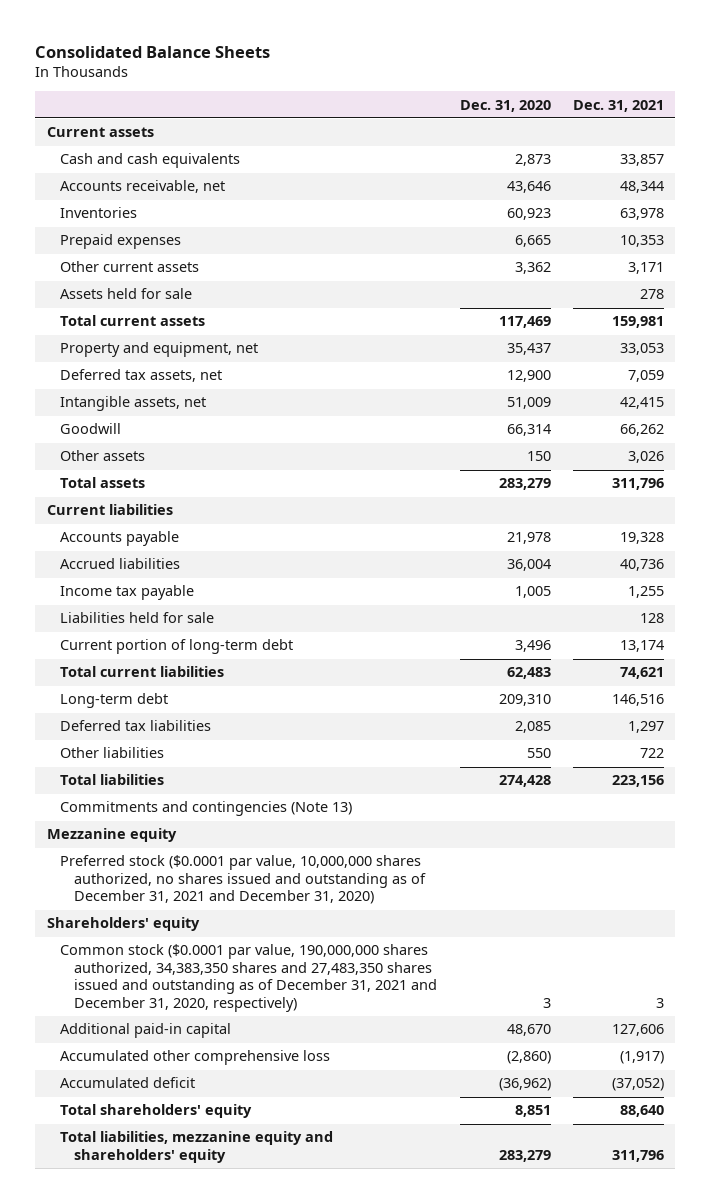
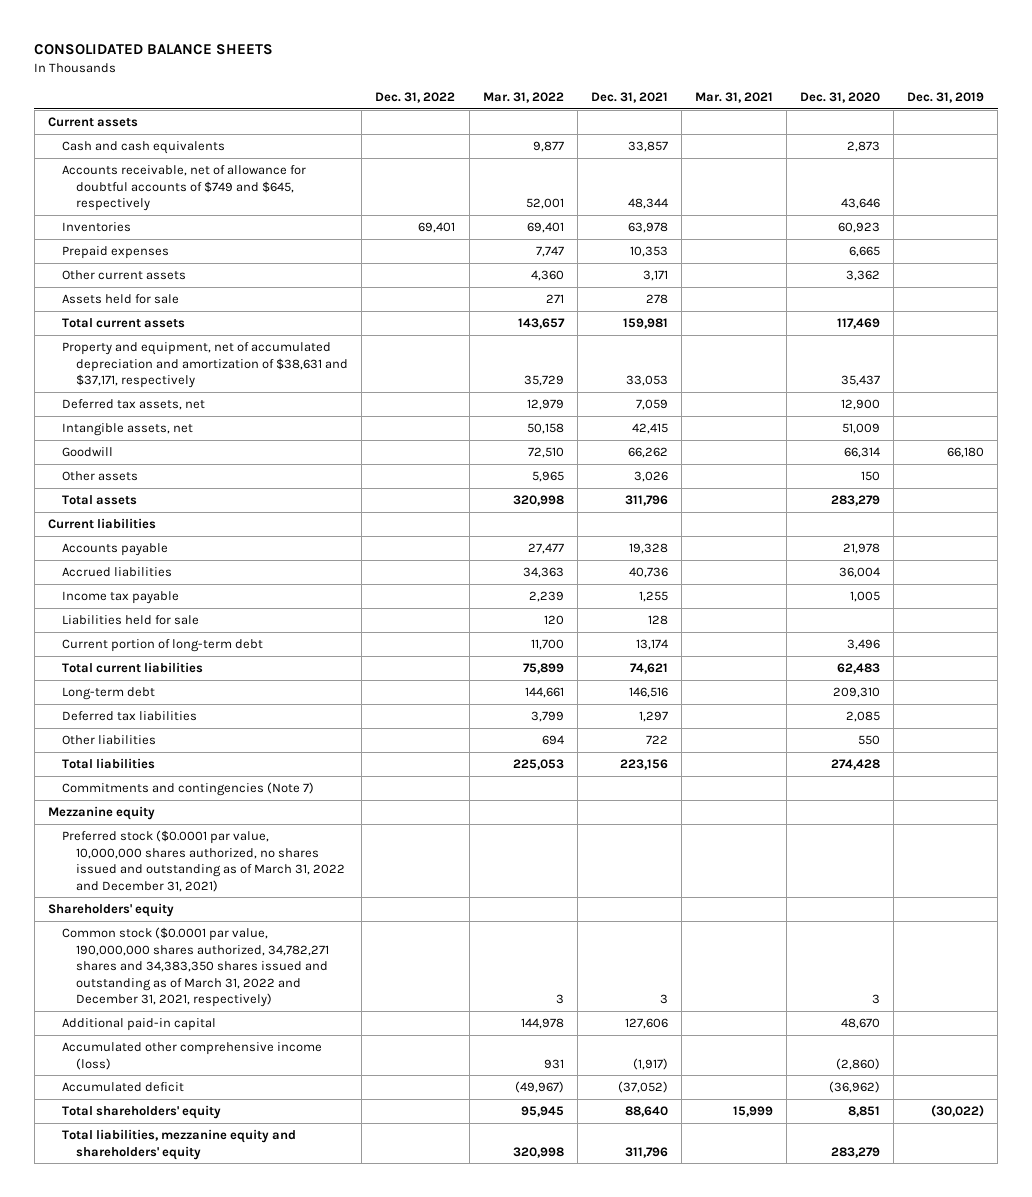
- Consolidated Balance Sheets
+ CONSOLIDATED BALANCE SHEETS
- | Dec. 31, 2020 | Dec. 31, 2021
+ | Dec. 31, 2022 | Mar. 31, 2022 | Dec. 31, 2021 | Mar. 31, 2021 | Dec. 31, 2020 | Dec. 31, 2019
- Accounts receivable, net | 43,646 | 48,344
+ Accounts receivable, net of allowance for doubtful accounts of $749 and $645, respectively | | 52,001 | 48,344 | | 43,646 |
- Property and equipment, net | 35,437 | 33,053
+ Property and equipment, net of accumulated depreciation and amortization of $38,631 and $37,171, respectively | | 35,729 | 33,053 | | 35,437 |
- Commitments and contingencies (Note 13)
+ Commitments and contingencies (Note 7)
- Preferred stock ($0.0001 par value, 10,000,000 shares authorized, no shares issued and outstanding as of December 31, 2021 and December 31, 2020)
+ Preferred stock ($0.0001 par value, 10,000,000 shares authorized, no shares issued and outstanding as of March 31, 2022 and December 31, 2021)
- Common stock ($0.0001 par value, 190,000,000 shares authorized, 34,383,350 shares and 27,483,350 shares issued and outstanding as of December 31, 2021 and December 31, 2020, respectively) | 3 | 3
+ Common stock ($0.0001 par value, 190,000,000 shares authorized, 34,782,271 shares and 34,383,350 shares issued and outstanding as of March 31, 2022 and December 31, 2021, respectively) | | 3 | 3 | | 3 |
- Accumulated other comprehensive loss | (2,860) | (1,917)
+ Accumulated other comprehensive income (loss) | | 931 | (1,917) | | (2,860) |

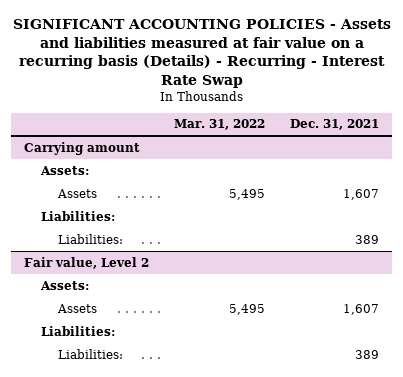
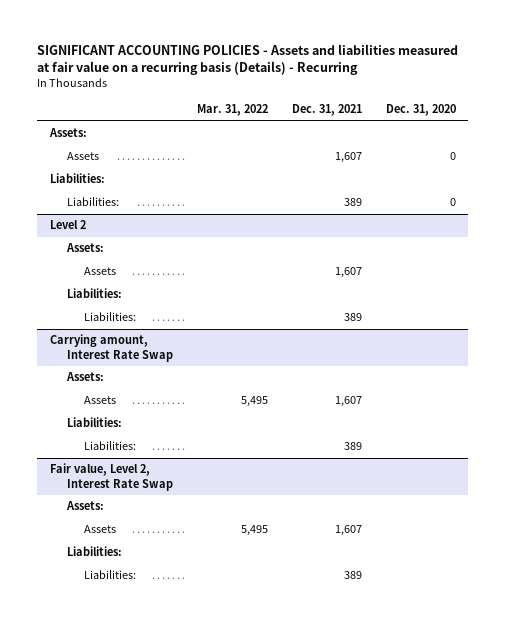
- SIGNIFICANT ACCOUNTING POLICIES - Assets and liabilities measured at fair value on a recurring basis (Details) - Recurring - Interest Rate Swap
+ SIGNIFICANT ACCOUNTING POLICIES - Assets and liabilities measured at fair value on a recurring basis (Details) - Recurring
- | Mar. 31, 2022 | Dec. 31, 2021
+ | Mar. 31, 2022 | Dec. 31, 2021 | Dec. 31, 2020
- Carrying amount
+ Assets | | 1,607 | 0
+ Liabilities:
+ Liabilities: | | 389 | 0
+ Level 2
+ Assets:
+ Assets | | 1,607 |
+ Liabilities:
+ Liabilities: | | 389 |
+ Carrying amount, Interest Rate Swap
+ Assets:
- Fair value, Level 2
+ Fair value, Level 2, Interest Rate Swap

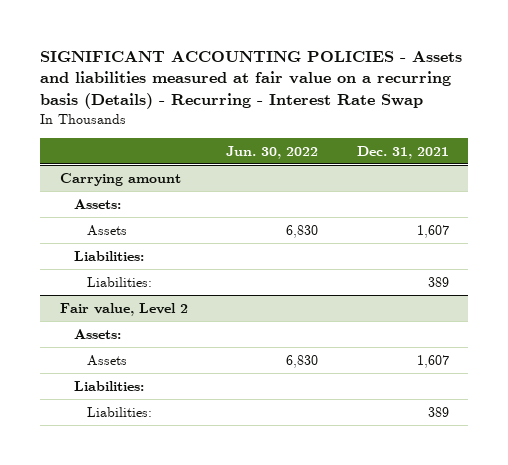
- SIGNIFICANT ACCOUNTING POLICIES - Assets and liabilities measured at fair value on a recurring basis (Details) - Recurring
+ SIGNIFICANT ACCOUNTING POLICIES - Assets and liabilities measured at fair value on a recurring basis (Details) - Recurring - Interest Rate Swap
- | Mar. 31, 2022 | Dec. 31, 2021 | Dec. 31, 2020
+ | Jun. 30, 2022 | Dec. 31, 2021
- Assets:
- Assets | | 1,607 | 0
- Liabilities:
- Liabilities: | | 389 | 0
- Level 2
- Assets:
- Assets | | 1,607 |
- Liabilities:
- Liabilities: | | 389 |
- Carrying amount, Interest Rate Swap
+ Carrying amount
- Fair value, Level 2, Interest Rate Swap
+ Fair value, Level 2

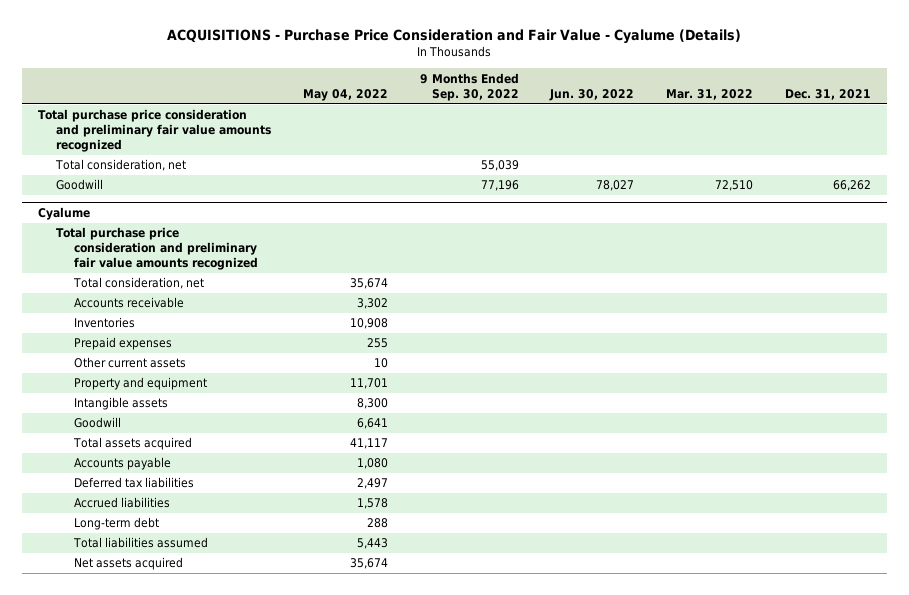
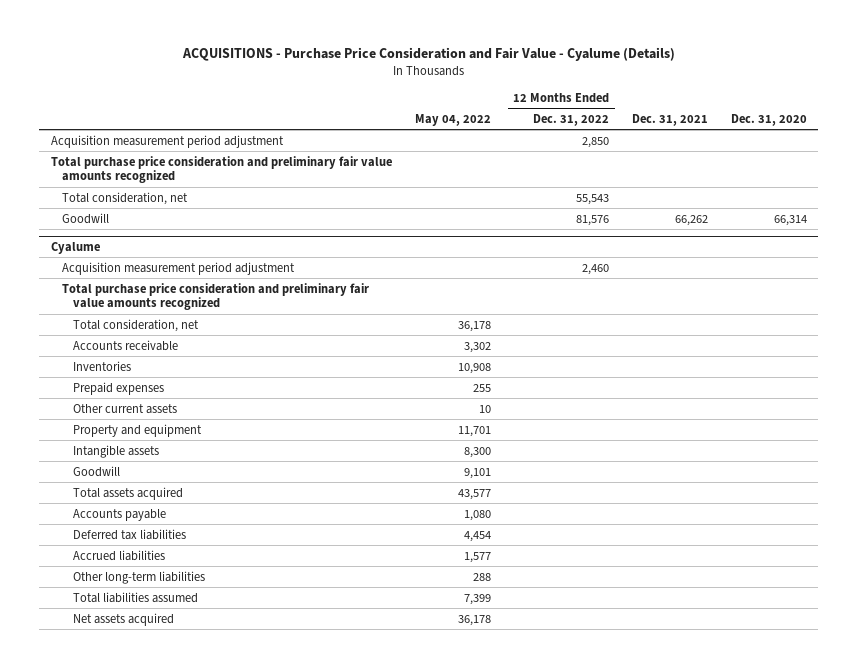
- | May 04, 2022 | 9 Months Ended Sep. 30, 2022 | Jun. 30, 2022 | Mar. 31, 2022 | Dec. 31, 2021
+ | May 04, 2022 | 12 Months Ended Dec. 31, 2022 | Dec. 31, 2021 | Dec. 31, 2020
+ Acquisition measurement period adjustment | | 2,850 | |
@ Cyalume
+ Acquisition measurement period adjustment | | 2,460 | |
- Total consideration, net | 35,674 | | | |
+ Total consideration, net | 36,178 | | |
- Goodwill | 6,641 | | | |
- Total assets acquired | 41,117 | | | |
+ Goodwill | 9,101 | | |
+ Total assets acquired | 43,577 | | |
- Deferred tax liabilities | 2,497 | | | |
- Accrued liabilities | 1,578 | | | |
- Long-term debt | 288 | | | |
- Total liabilities assumed | 5,443 | | | |
- Net assets acquired | 35,674 | | | |
+ Deferred tax liabilities | 4,454 | | |
+ Accrued liabilities | 1,577 | | |
+ Other long-term liabilities | 288 | | |
+ Total liabilities assumed | 7,399 | | |
+ Net assets acquired | 36,178 | | |

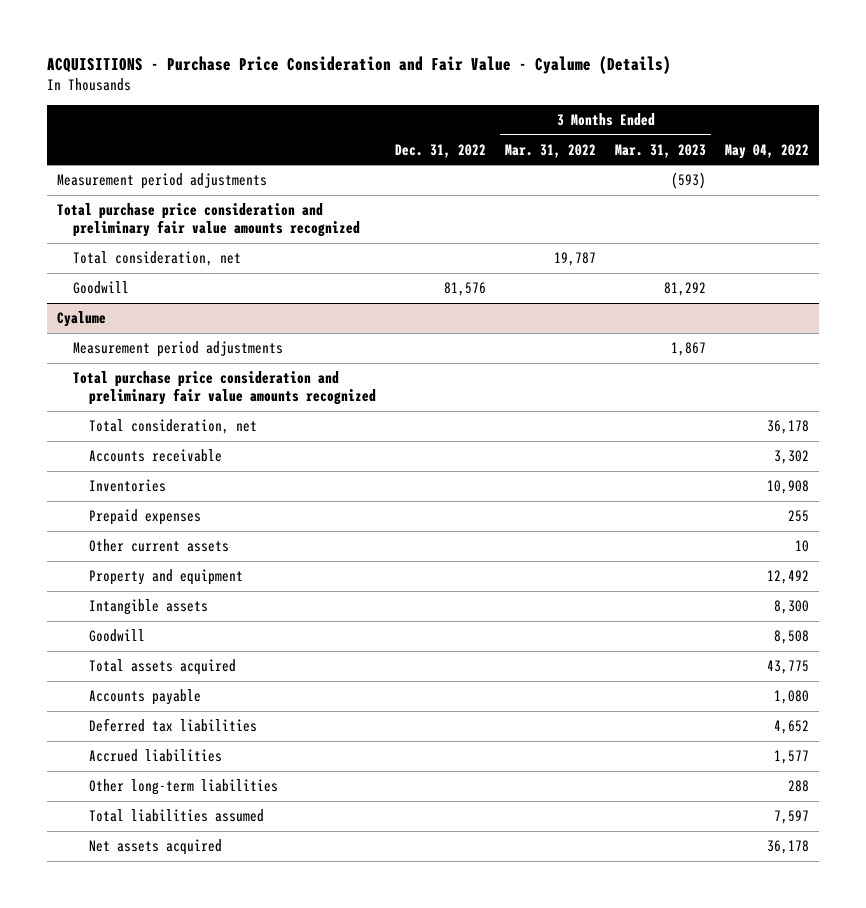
- | May 04, 2022 | 12 Months Ended Dec. 31, 2022 | Dec. 31, 2021 | Dec. 31, 2020
+ | Dec. 31, 2022 | 3 Months Ended Mar. 31, 2022 | 3 Months Ended Mar. 31, 2023 | May 04, 2022
- Acquisition measurement period adjustment | | 2,850 | |
+ Measurement period adjustments | | | (593) |
@ Cyalume
- Acquisition measurement period adjustment | | 2,460 | |
+ Measurement period adjustments | | | 1,867 |
- Property and equipment | 11,701 | | |
+ Property and equipment | | | | 12,492
- Goodwill | 9,101 | | |
- Total assets acquired | 43,577 | | |
+ Goodwill | | | | 8,508
+ Total assets acquired | | | | 43,775
- Deferred tax liabilities | 4,454 | | |
+ Deferred tax liabilities | | | | 4,652
- Total liabilities assumed | 7,399 | | |
+ Total liabilities assumed | | | | 7,597

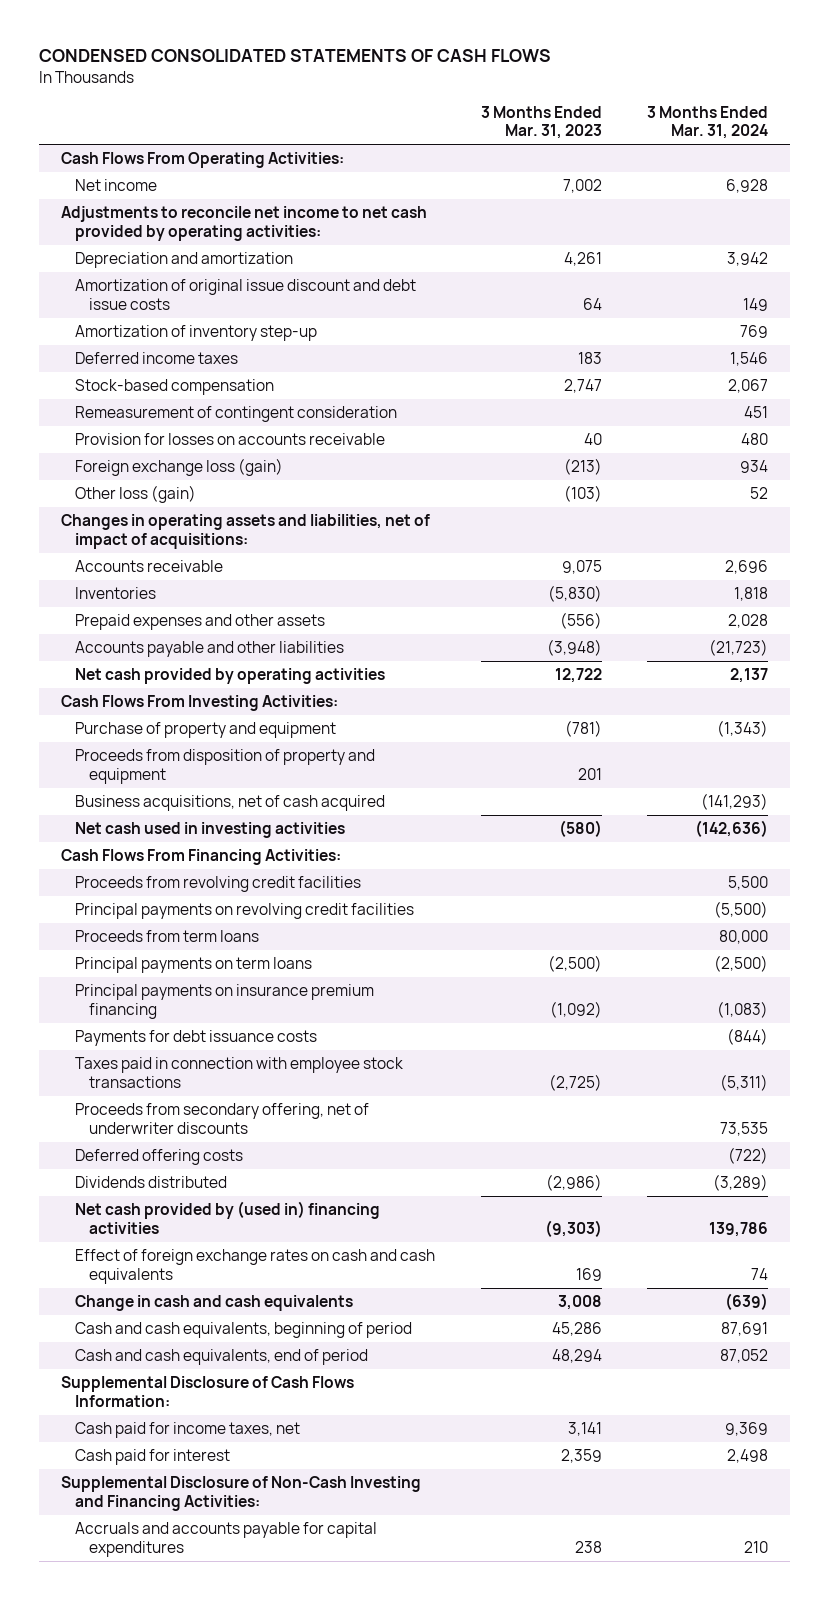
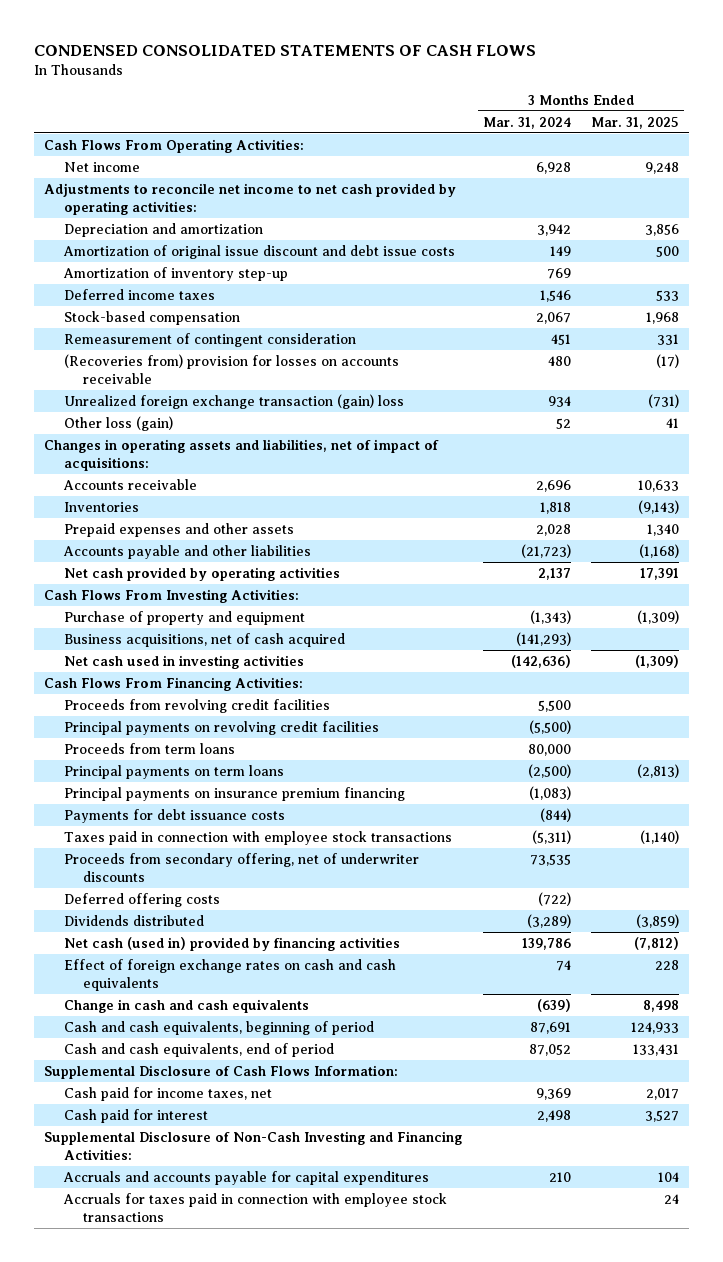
- | 3 Months Ended Mar. 31, 2023 | 3 Months Ended Mar. 31, 2024
+ | 3 Months Ended Mar. 31, 2024 | 3 Months Ended Mar. 31, 2025
- Provision for losses on accounts receivable | 40 | 480
- Foreign exchange loss (gain) | (213) | 934
+ (Recoveries from) provision for losses on accounts receivable | 480 | (17)
+ Unrealized foreign exchange transaction (gain) loss | 934 | (731)
- Proceeds from disposition of property and equipment | 201 |
- Net cash provided by (used in) financing activities | (9,303) | 139,786
+ Net cash (used in) provided by financing activities | 139,786 | (7,812)
+ Accruals for taxes paid in connection with employee stock transactions | | 24

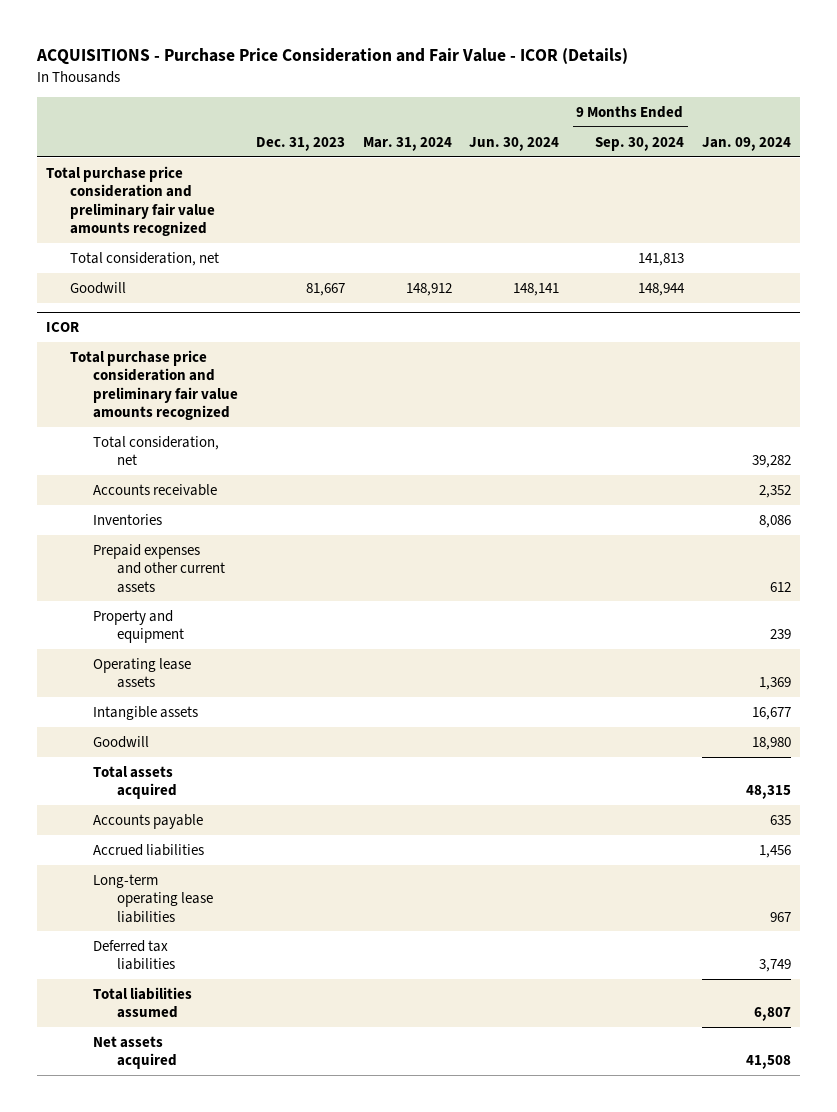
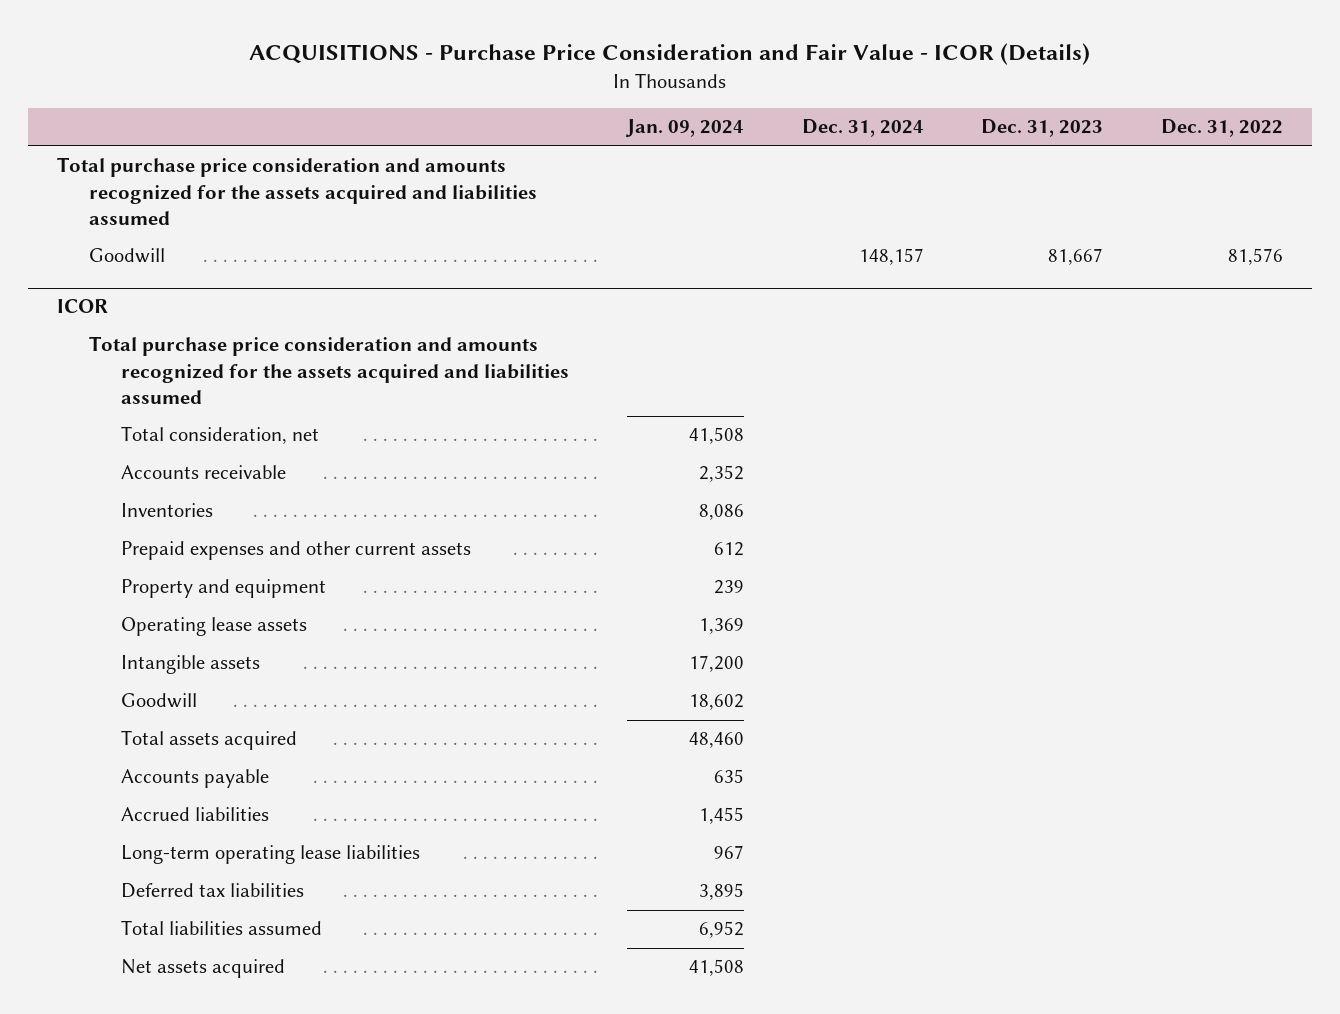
- | Dec. 31, 2023 | Mar. 31, 2024 | Jun. 30, 2024 | 9 Months Ended Sep. 30, 2024 | Jan. 09, 2024
+ | Jan. 09, 2024 | Dec. 31, 2024 | Dec. 31, 2023 | Dec. 31, 2022
- Total purchase price consideration and preliminary fair value amounts recognized
- Total consideration, net | | | | 141,813 |
+ Total purchase price consideration and amounts recognized for the assets acquired and liabilities assumed
@ ICOR
- Total purchase price consideration and preliminary fair value amounts recognized
- Total consideration, net | | | | | 39,282
+ Total purchase price consideration and amounts recognized for the assets acquired and liabilities assumed
+ Total consideration, net | 41,508 | | |
- Intangible assets | | | | | 16,677
- Goodwill | | | | | 18,980
- Total assets acquired | | | | | 48,315
+ Intangible assets | 17,200 | | |
+ Goodwill | 18,602 | | |
+ Total assets acquired | 48,460 | | |
- Accrued liabilities | | | | | 1,456
+ Accrued liabilities | 1,455 | | |
- Deferred tax liabilities | | | | | 3,749
- Total liabilities assumed | | | | | 6,807
+ Deferred tax liabilities | 3,895 | | |
+ Total liabilities assumed | 6,952 | | |

